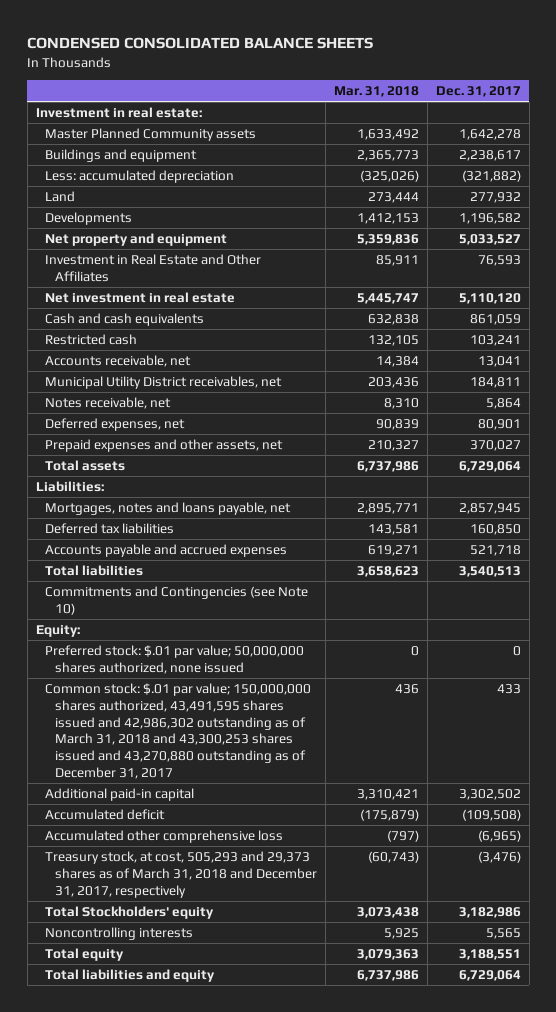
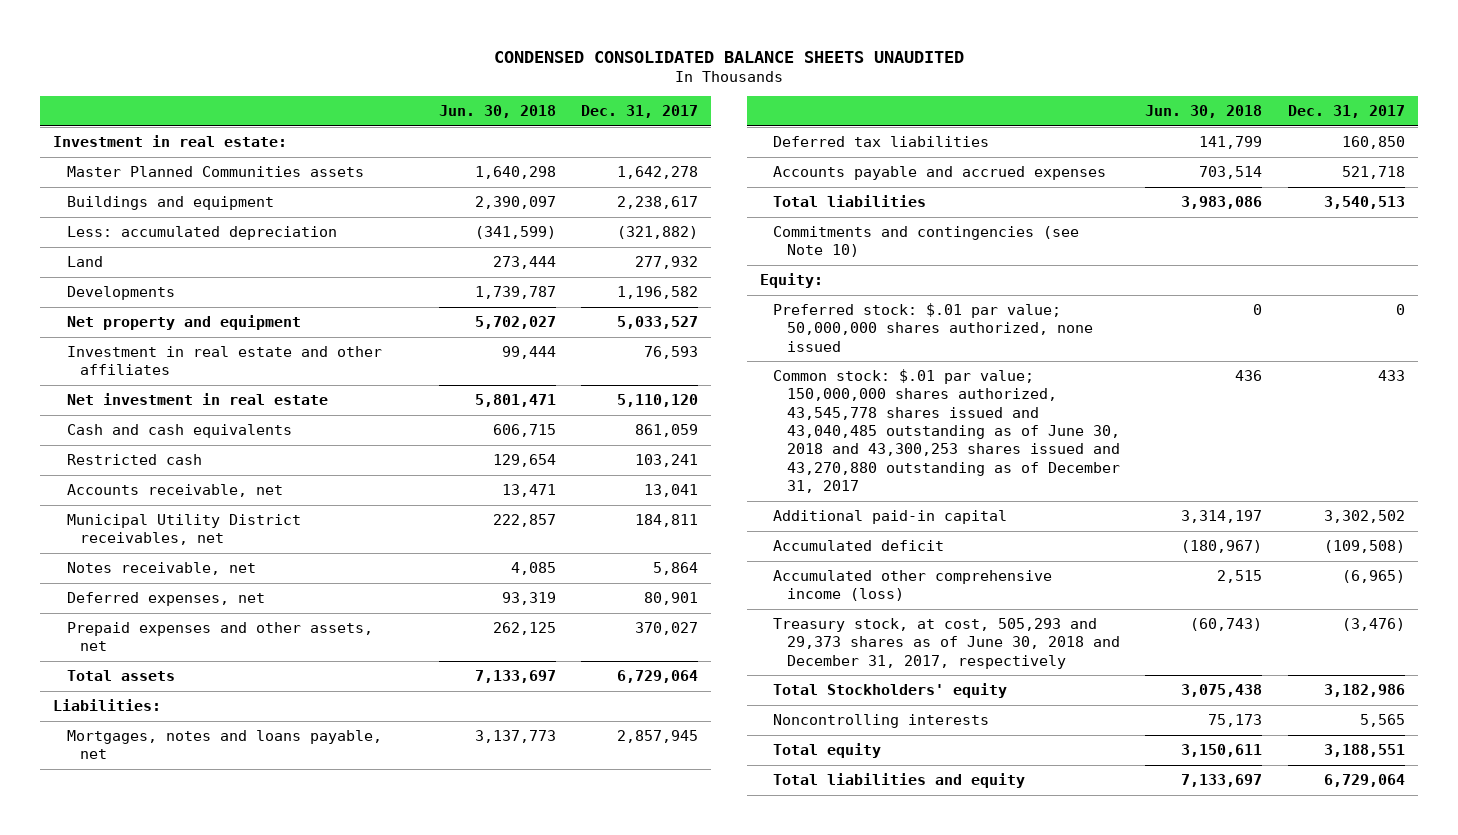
- CONDENSED CONSOLIDATED BALANCE SHEETS
+ CONDENSED CONSOLIDATED BALANCE SHEETS UNAUDITED
- | Mar. 31, 2018 | Dec. 31, 2017
+ | Jun. 30, 2018 | Dec. 31, 2017
- Master Planned Community assets | 1,633,492 | 1,642,278
+ Master Planned Communities assets | 1,640,298 | 1,642,278
- Investment in Real Estate and Other Affiliates | 85,911 | 76,593
+ Investment in real estate and other affiliates | 99,444 | 76,593
- Commitments and Contingencies (see Note 10)
+ Commitments and contingencies (see Note 10)
- Common stock: $.01 par value; 150,000,000 shares authorized, 43,491,595 shares issued and 42,986,302 outstanding as of March 31, 2018 and 43,300,253 shares issued and 43,270,880 outstanding as of December 31, 2017 | 436 | 433
+ Common stock: $.01 par value; 150,000,000 shares authorized, 43,545,778 shares issued and 43,040,485 outstanding as of June 30, 2018 and 43,300,253 shares issued and 43,270,880 outstanding as of December 31, 2017 | 436 | 433
- Accumulated other comprehensive loss | (797) | (6,965)
- Treasury stock, at cost, 505,293 and 29,373 shares as of March 31, 2018 and December 31, 2017, respectively | (60,743) | (3,476)
+ Accumulated other comprehensive income (loss) | 2,515 | (6,965)
+ Treasury stock, at cost, 505,293 and 29,373 shares as of June 30, 2018 and December 31, 2017, respectively | (60,743) | (3,476)

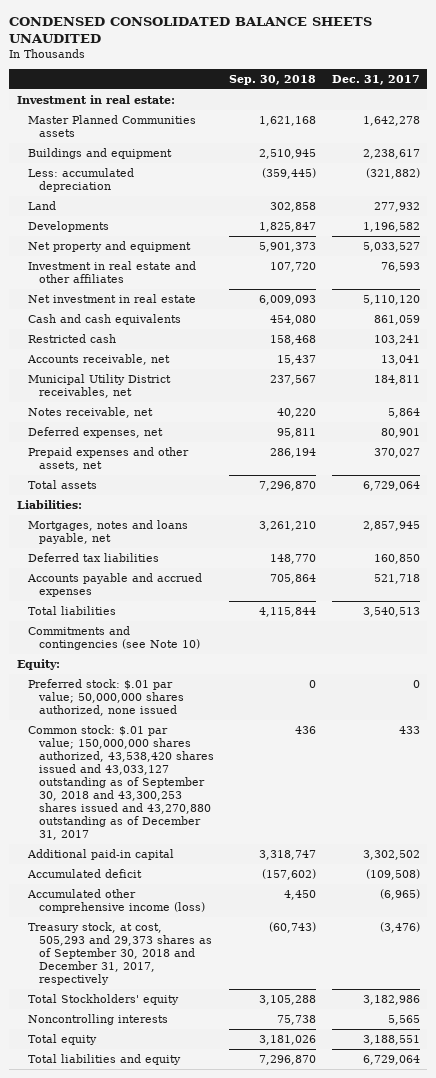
- | Jun. 30, 2018 | Dec. 31, 2017
+ | Sep. 30, 2018 | Dec. 31, 2017
- Common stock: $.01 par value; 150,000,000 shares authorized, 43,545,778 shares issued and 43,040,485 outstanding as of June 30, 2018 and 43,300,253 shares issued and 43,270,880 outstanding as of December 31, 2017 | 436 | 433
+ Common stock: $.01 par value; 150,000,000 shares authorized, 43,538,420 shares issued and 43,033,127 outstanding as of September 30, 2018 and 43,300,253 shares issued and 43,270,880 outstanding as of December 31, 2017 | 436 | 433
- Treasury stock, at cost, 505,293 and 29,373 shares as of June 30, 2018 and December 31, 2017, respectively | (60,743) | (3,476)
+ Treasury stock, at cost, 505,293 and 29,373 shares as of September 30, 2018 and December 31, 2017, respectively | (60,743) | (3,476)

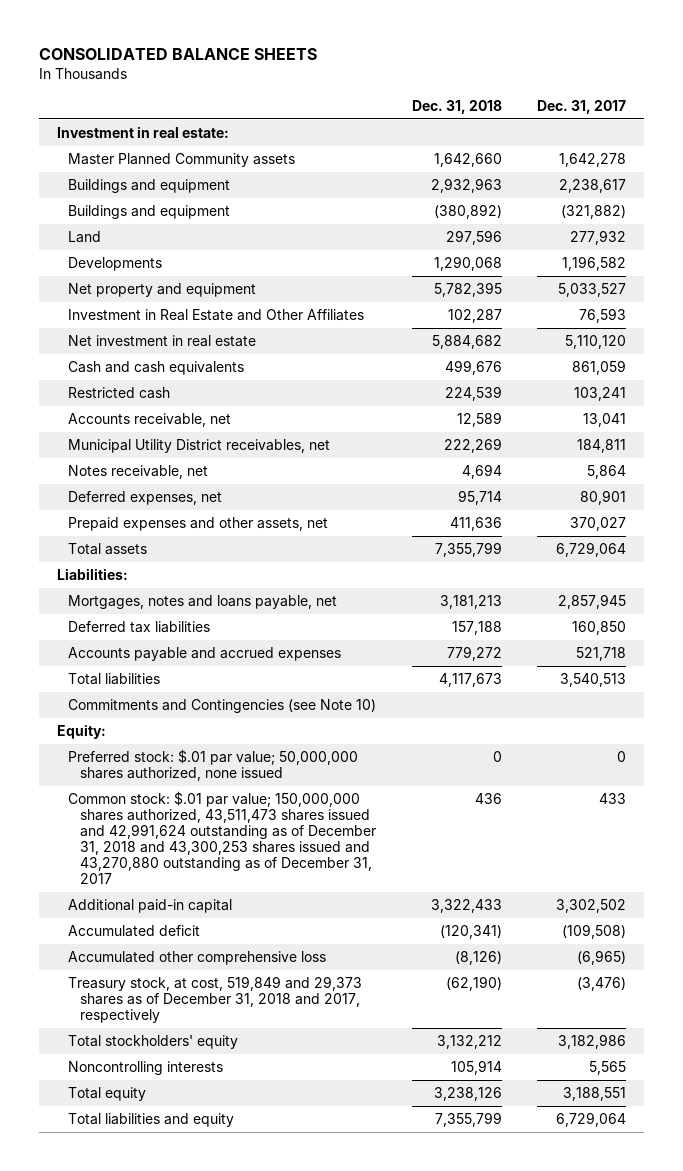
- CONDENSED CONSOLIDATED BALANCE SHEETS UNAUDITED
+ CONSOLIDATED BALANCE SHEETS
- | Sep. 30, 2018 | Dec. 31, 2017
+ | Dec. 31, 2018 | Dec. 31, 2017
- Master Planned Communities assets | 1,621,168 | 1,642,278
+ Master Planned Community assets | 1,642,660 | 1,642,278
- Less: accumulated depreciation | (359,445) | (321,882)
+ Buildings and equipment | (380,892) | (321,882)
- Investment in real estate and other affiliates | 107,720 | 76,593
+ Investment in Real Estate and Other Affiliates | 102,287 | 76,593
- Commitments and contingencies (see Note 10)
+ Commitments and Contingencies (see Note 10)
- Common stock: $.01 par value; 150,000,000 shares authorized, 43,538,420 shares issued and 43,033,127 outstanding as of September 30, 2018 and 43,300,253 shares issued and 43,270,880 outstanding as of December 31, 2017 | 436 | 433
+ Common stock: $.01 par value; 150,000,000 shares authorized, 43,511,473 shares issued and 42,991,624 outstanding as of December 31, 2018 and 43,300,253 shares issued and 43,270,880 outstanding as of December 31, 2017 | 436 | 433
- Accumulated other comprehensive income (loss) | 4,450 | (6,965)
- Treasury stock, at cost, 505,293 and 29,373 shares as of September 30, 2018 and December 31, 2017, respectively | (60,743) | (3,476)
- Total Stockholders' equity | 3,105,288 | 3,182,986
+ Accumulated other comprehensive loss | (8,126) | (6,965)
+ Treasury stock, at cost, 519,849 and 29,373 shares as of December 31, 2018 and 2017, respectively | (62,190) | (3,476)
+ Total stockholders' equity | 3,132,212 | 3,182,986

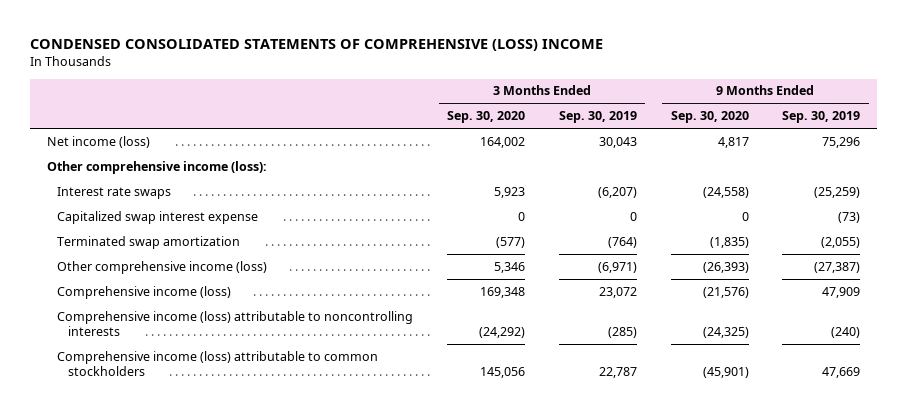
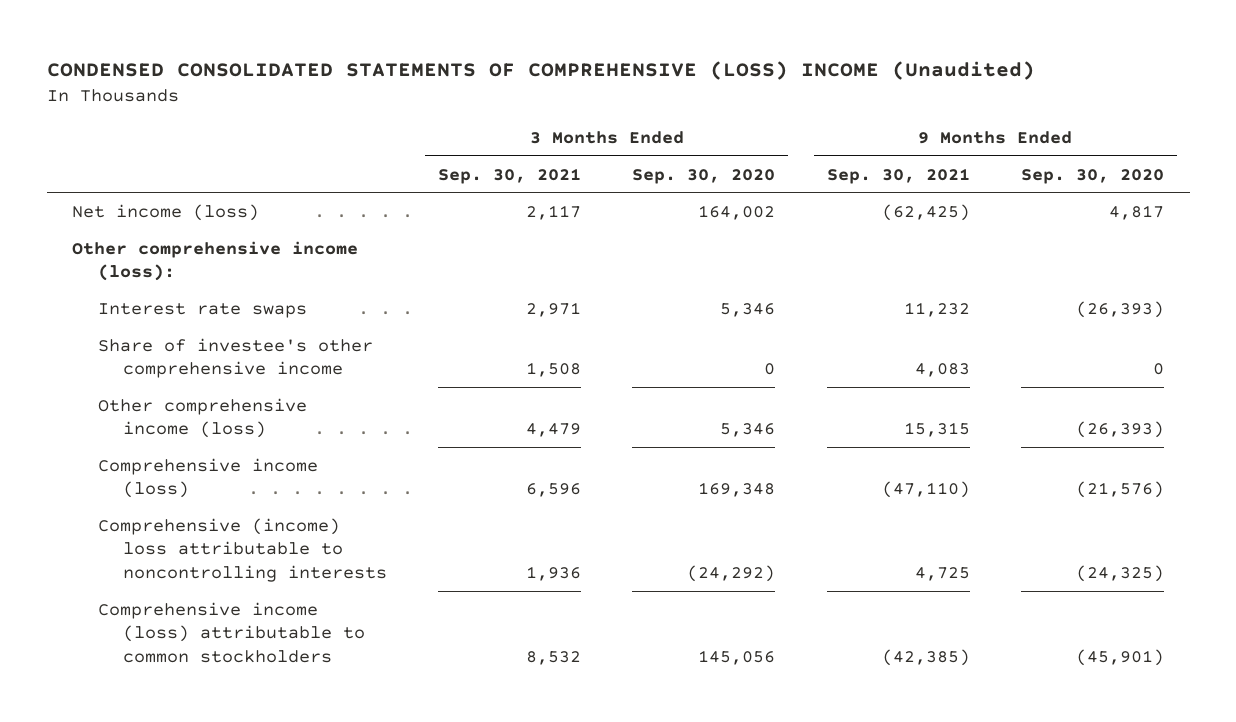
- CONDENSED CONSOLIDATED STATEMENTS OF COMPREHENSIVE (LOSS) INCOME
+ CONDENSED CONSOLIDATED STATEMENTS OF COMPREHENSIVE (LOSS) INCOME (Unaudited)
- | 3 Months Ended Sep. 30, 2020 | 3 Months Ended Sep. 30, 2019 | 9 Months Ended Sep. 30, 2020 | 9 Months Ended Sep. 30, 2019
+ | 3 Months Ended Sep. 30, 2021 | 3 Months Ended Sep. 30, 2020 | 9 Months Ended Sep. 30, 2021 | 9 Months Ended Sep. 30, 2020
- Interest rate swaps | 5,923 | (6,207) | (24,558) | (25,259)
- Capitalized swap interest expense | 0 | 0 | 0 | (73)
- Terminated swap amortization | (577) | (764) | (1,835) | (2,055)
+ Interest rate swaps | 2,971 | 5,346 | 11,232 | (26,393)
+ Share of investee's other comprehensive income | 1,508 | 0 | 4,083 | 0
- Comprehensive income (loss) attributable to noncontrolling interests | (24,292) | (285) | (24,325) | (240)
+ Comprehensive (income) loss attributable to noncontrolling interests | 1,936 | (24,292) | 4,725 | (24,325)

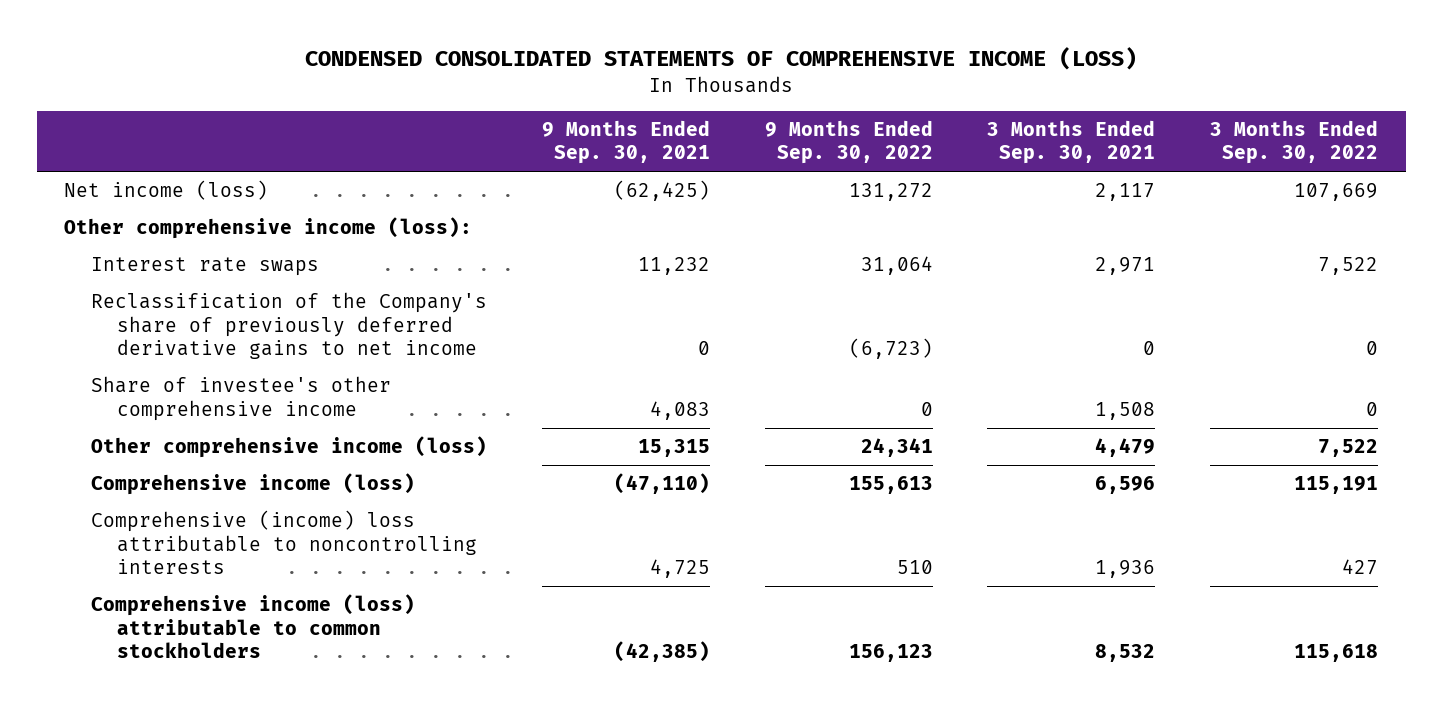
- CONDENSED CONSOLIDATED STATEMENTS OF COMPREHENSIVE (LOSS) INCOME (Unaudited)
+ CONDENSED CONSOLIDATED STATEMENTS OF COMPREHENSIVE INCOME (LOSS)
- | 3 Months Ended Sep. 30, 2021 | 3 Months Ended Sep. 30, 2020 | 9 Months Ended Sep. 30, 2021 | 9 Months Ended Sep. 30, 2020
+ | 9 Months Ended Sep. 30, 2021 | 9 Months Ended Sep. 30, 2022 | 3 Months Ended Sep. 30, 2021 | 3 Months Ended Sep. 30, 2022
+ Reclassification of the Company's share of previously deferred derivative gains to net income | 0 | (6,723) | 0 | 0

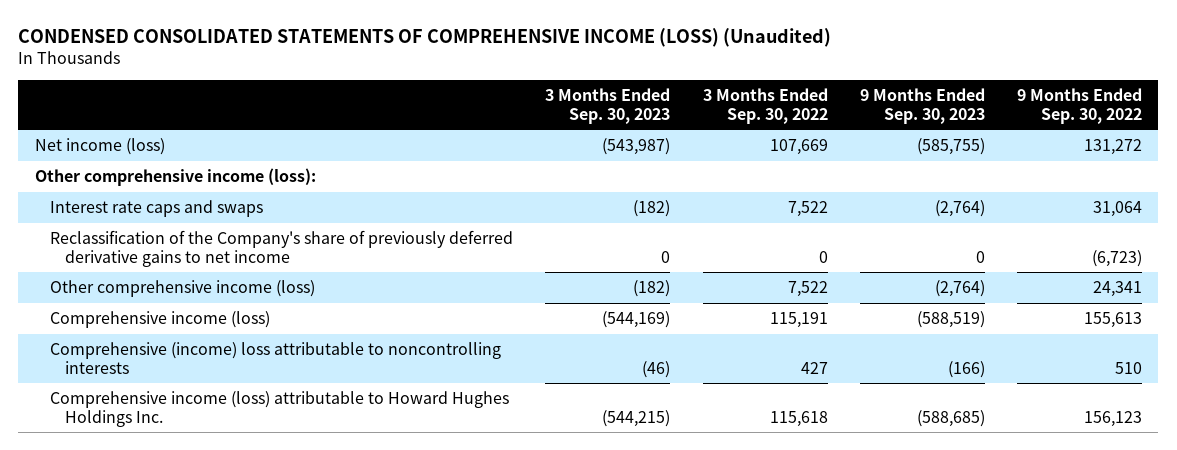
- CONDENSED CONSOLIDATED STATEMENTS OF COMPREHENSIVE INCOME (LOSS)
+ CONDENSED CONSOLIDATED STATEMENTS OF COMPREHENSIVE INCOME (LOSS) (Unaudited)
- | 9 Months Ended Sep. 30, 2021 | 9 Months Ended Sep. 30, 2022 | 3 Months Ended Sep. 30, 2021 | 3 Months Ended Sep. 30, 2022
+ | 3 Months Ended Sep. 30, 2023 | 3 Months Ended Sep. 30, 2022 | 9 Months Ended Sep. 30, 2023 | 9 Months Ended Sep. 30, 2022
- Interest rate swaps | 11,232 | 31,064 | 2,971 | 7,522
+ Interest rate caps and swaps | (182) | 7,522 | (2,764) | 31,064
- Share of investee's other comprehensive income | 4,083 | 0 | 1,508 | 0
- Comprehensive income (loss) attributable to common stockholders | (42,385) | 156,123 | 8,532 | 115,618
+ Comprehensive income (loss) attributable to Howard Hughes Holdings Inc. | (544,215) | 115,618 | (588,685) | 156,123

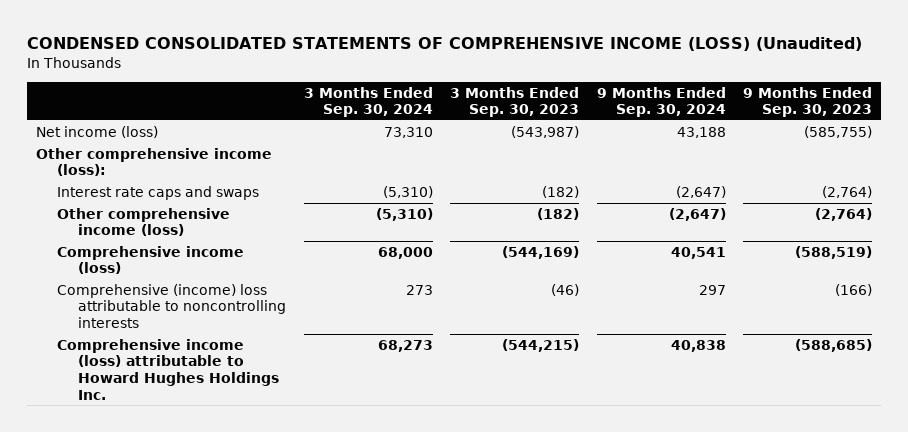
- | 3 Months Ended Sep. 30, 2023 | 3 Months Ended Sep. 30, 2022 | 9 Months Ended Sep. 30, 2023 | 9 Months Ended Sep. 30, 2022
+ | 3 Months Ended Sep. 30, 2024 | 3 Months Ended Sep. 30, 2023 | 9 Months Ended Sep. 30, 2024 | 9 Months Ended Sep. 30, 2023
- Reclassification of the Company's share of previously deferred derivative gains to net income | 0 | 0 | 0 | (6,723)

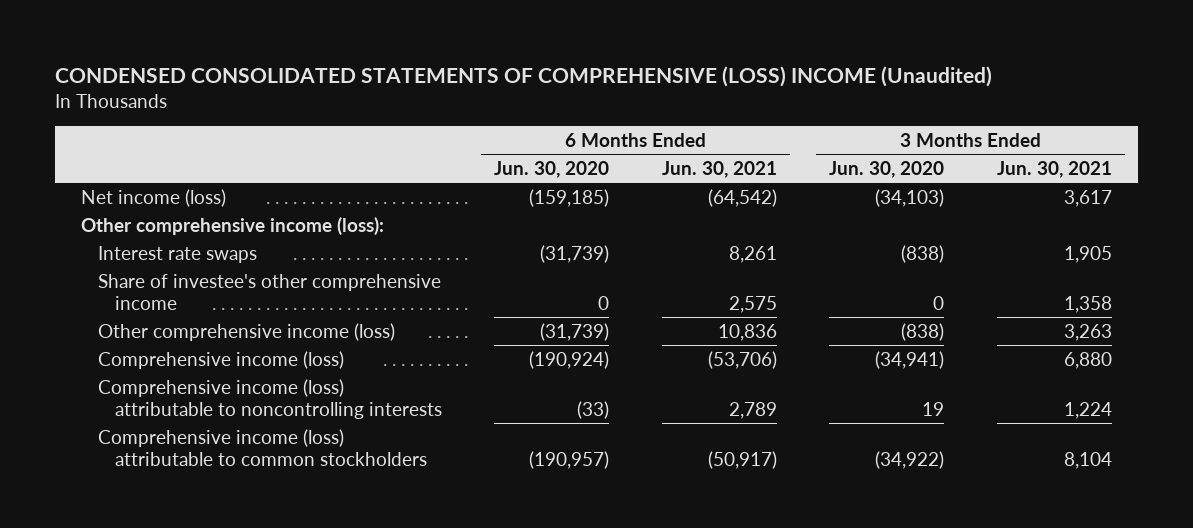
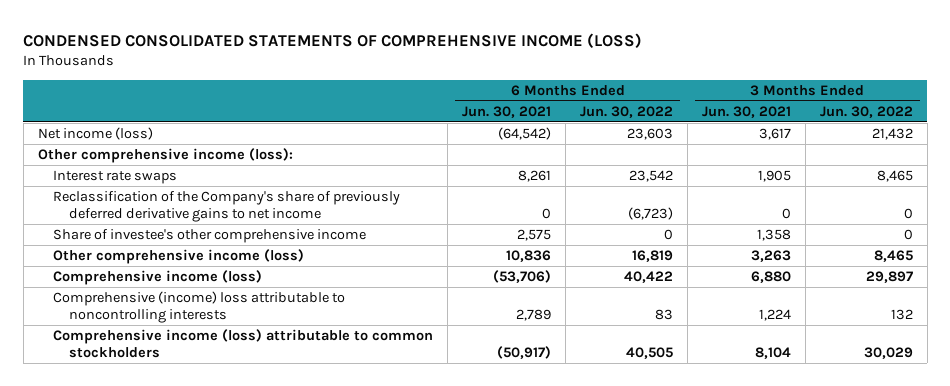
- CONDENSED CONSOLIDATED STATEMENTS OF COMPREHENSIVE (LOSS) INCOME (Unaudited)
+ CONDENSED CONSOLIDATED STATEMENTS OF COMPREHENSIVE INCOME (LOSS)
- | 6 Months Ended Jun. 30, 2020 | 6 Months Ended Jun. 30, 2021 | 3 Months Ended Jun. 30, 2020 | 3 Months Ended Jun. 30, 2021
+ | 6 Months Ended Jun. 30, 2021 | 6 Months Ended Jun. 30, 2022 | 3 Months Ended Jun. 30, 2021 | 3 Months Ended Jun. 30, 2022
+ Reclassification of the Company's share of previously deferred derivative gains to net income | 0 | (6,723) | 0 | 0
- Comprehensive income (loss) attributable to noncontrolling interests | (33) | 2,789 | 19 | 1,224
+ Comprehensive (income) loss attributable to noncontrolling interests | 2,789 | 83 | 1,224 | 132

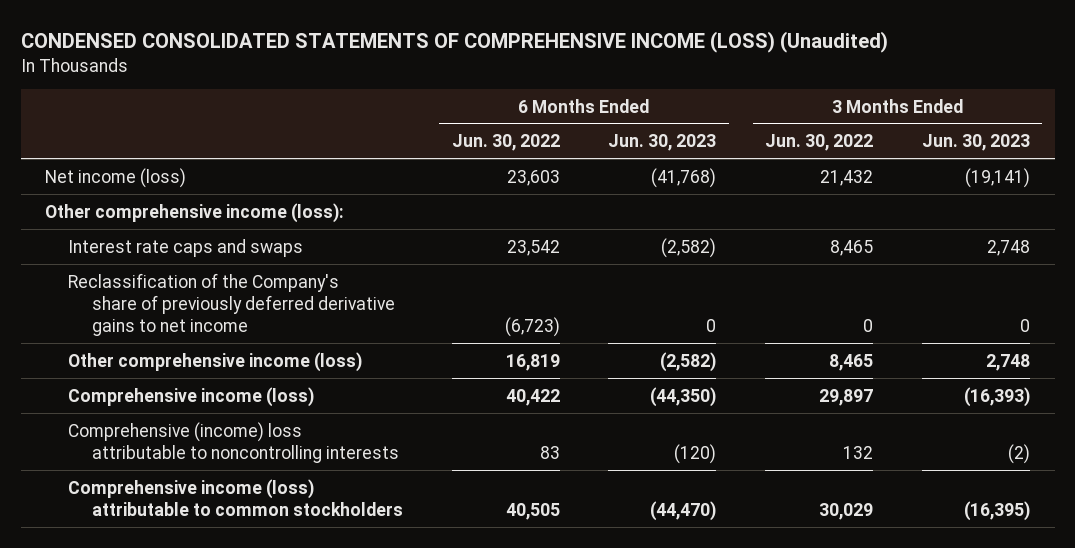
- CONDENSED CONSOLIDATED STATEMENTS OF COMPREHENSIVE INCOME (LOSS)
+ CONDENSED CONSOLIDATED STATEMENTS OF COMPREHENSIVE INCOME (LOSS) (Unaudited)
- | 6 Months Ended Jun. 30, 2021 | 6 Months Ended Jun. 30, 2022 | 3 Months Ended Jun. 30, 2021 | 3 Months Ended Jun. 30, 2022
+ | 6 Months Ended Jun. 30, 2022 | 6 Months Ended Jun. 30, 2023 | 3 Months Ended Jun. 30, 2022 | 3 Months Ended Jun. 30, 2023
- Interest rate swaps | 8,261 | 23,542 | 1,905 | 8,465
+ Interest rate caps and swaps | 23,542 | (2,582) | 8,465 | 2,748
- Share of investee's other comprehensive income | 2,575 | 0 | 1,358 | 0

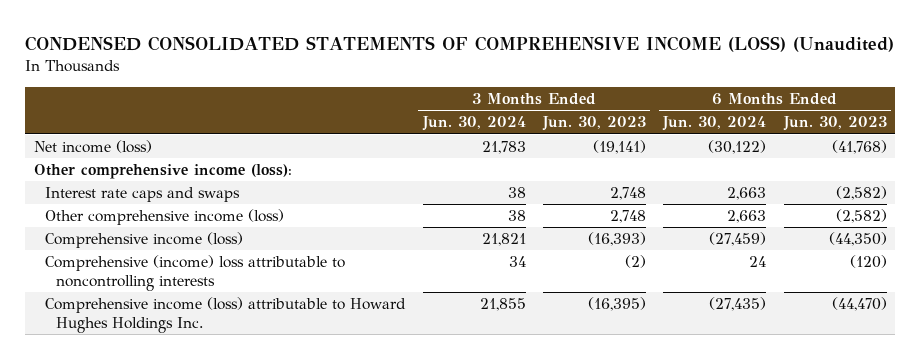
- | 6 Months Ended Jun. 30, 2022 | 6 Months Ended Jun. 30, 2023 | 3 Months Ended Jun. 30, 2022 | 3 Months Ended Jun. 30, 2023
+ | 3 Months Ended Jun. 30, 2024 | 3 Months Ended Jun. 30, 2023 | 6 Months Ended Jun. 30, 2024 | 6 Months Ended Jun. 30, 2023
- Reclassification of the Company's share of previously deferred derivative gains to net income | (6,723) | 0 | 0 | 0
- Comprehensive income (loss) attributable to common stockholders | 40,505 | (44,470) | 30,029 | (16,395)
+ Comprehensive income (loss) attributable to Howard Hughes Holdings Inc. | 21,855 | (16,395) | (27,435) | (44,470)

